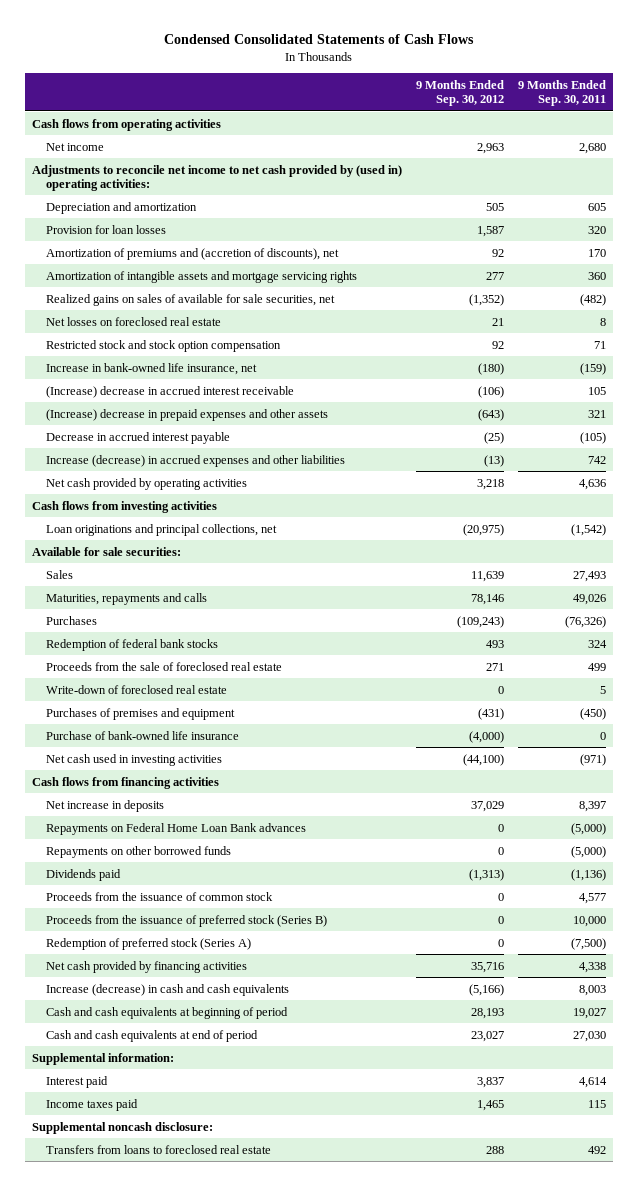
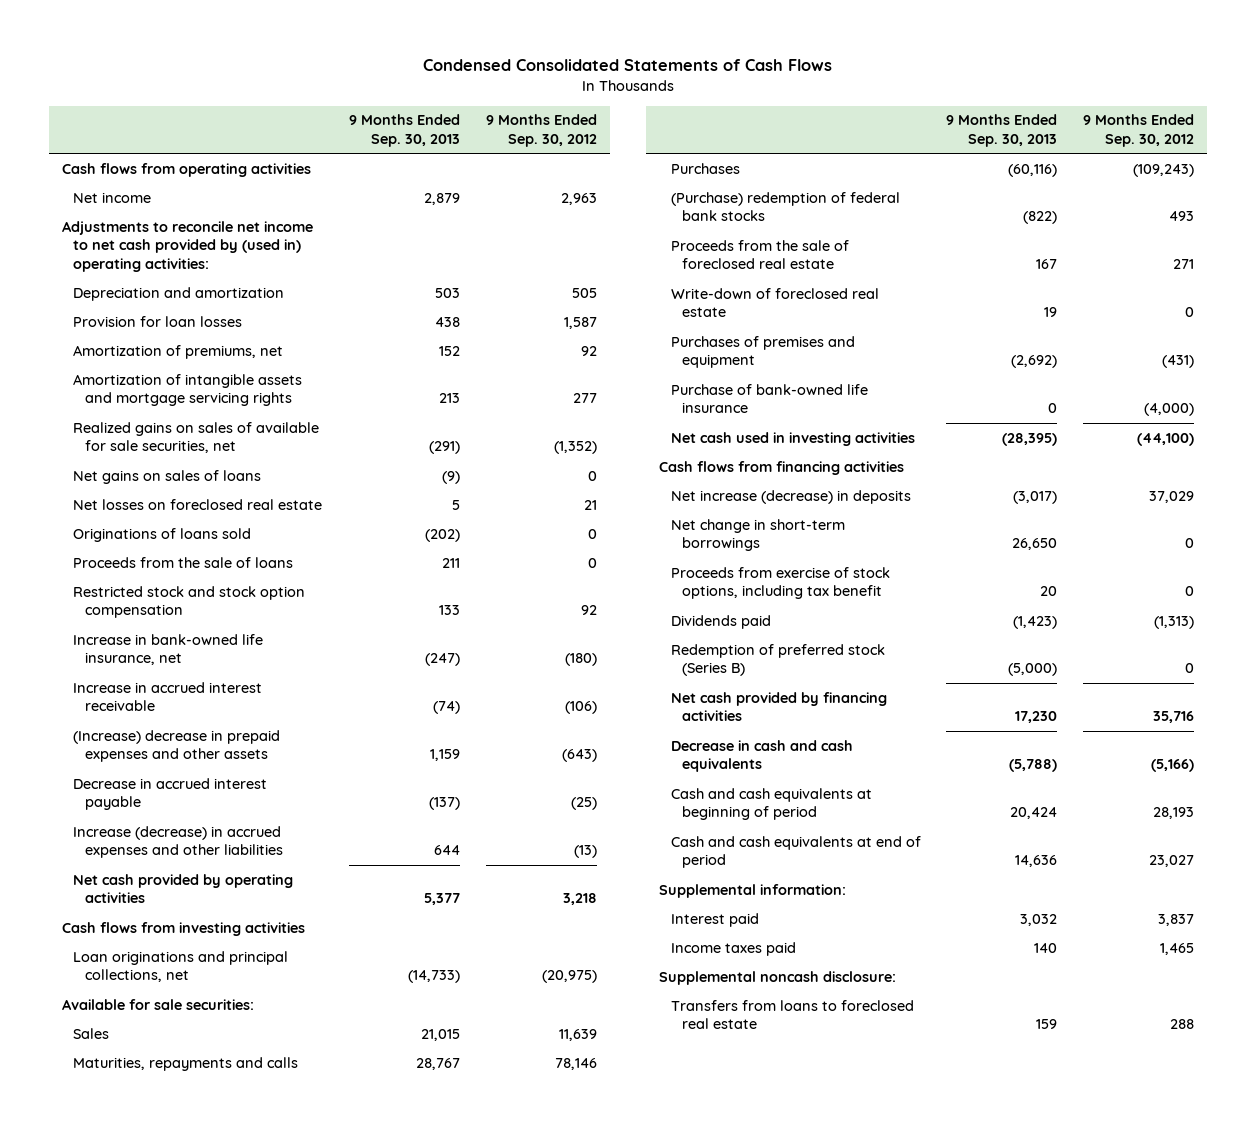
- | 9 Months Ended Sep. 30, 2012 | 9 Months Ended Sep. 30, 2011
+ | 9 Months Ended Sep. 30, 2013 | 9 Months Ended Sep. 30, 2012
- Amortization of premiums and (accretion of discounts), net | 92 | 170
+ Amortization of premiums, net | 152 | 92
+ Net gains on sales of loans | (9) | 0
+ Originations of loans sold | (202) | 0
+ Proceeds from the sale of loans | 211 | 0
- (Increase) decrease in accrued interest receivable | (106) | 105
+ Increase in accrued interest receivable | (74) | (106)
- Redemption of federal bank stocks | 493 | 324
+ (Purchase) redemption of federal bank stocks | (822) | 493
- Net increase in deposits | 37,029 | 8,397
- Repayments on Federal Home Loan Bank advances | 0 | (5,000)
- Repayments on other borrowed funds | 0 | (5,000)
+ Net increase (decrease) in deposits | (3,017) | 37,029
+ Net change in short-term borrowings | 26,650 | 0
+ Proceeds from exercise of stock options, including tax benefit | 20 | 0
- Proceeds from the issuance of common stock | 0 | 4,577
- Proceeds from the issuance of preferred stock (Series B) | 0 | 10,000
- Redemption of preferred stock (Series A) | 0 | (7,500)
+ Redemption of preferred stock (Series B) | (5,000) | 0
- Increase (decrease) in cash and cash equivalents | (5,166) | 8,003
+ Decrease in cash and cash equivalents | (5,788) | (5,166)

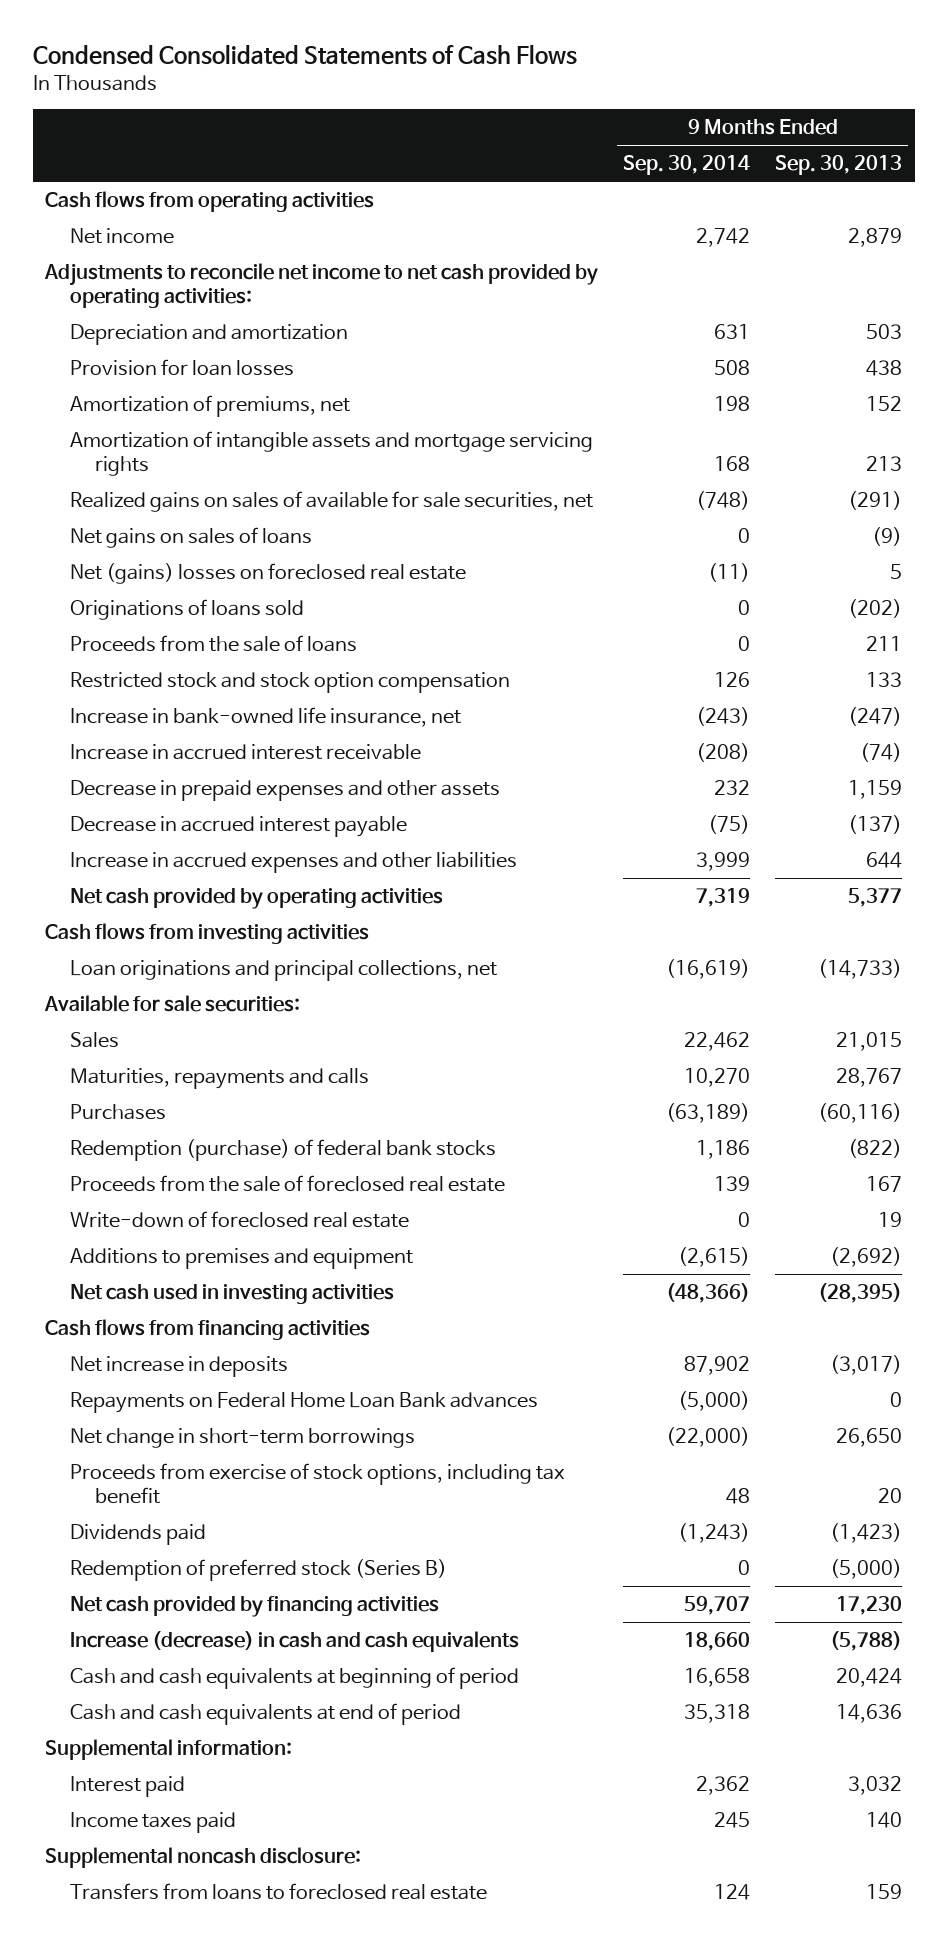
- | 9 Months Ended Sep. 30, 2013 | 9 Months Ended Sep. 30, 2012
+ | 9 Months Ended Sep. 30, 2014 | 9 Months Ended Sep. 30, 2013
- Adjustments to reconcile net income to net cash provided by (used in) operating activities:
+ Adjustments to reconcile net income to net cash provided by operating activities:
- Net losses on foreclosed real estate | 5 | 21
+ Net (gains) losses on foreclosed real estate | (11) | 5
- (Increase) decrease in prepaid expenses and other assets | 1,159 | (643)
+ Decrease in prepaid expenses and other assets | 232 | 1,159
- Increase (decrease) in accrued expenses and other liabilities | 644 | (13)
+ Increase in accrued expenses and other liabilities | 3,999 | 644
- (Purchase) redemption of federal bank stocks | (822) | 493
+ Redemption (purchase) of federal bank stocks | 1,186 | (822)
- Purchases of premises and equipment | (2,692) | (431)
- Purchase of bank-owned life insurance | 0 | (4,000)
+ Additions to premises and equipment | (2,615) | (2,692)
- Net increase (decrease) in deposits | (3,017) | 37,029
+ Net increase in deposits | 87,902 | (3,017)
+ Repayments on Federal Home Loan Bank advances | (5,000) | 0
- Decrease in cash and cash equivalents | (5,788) | (5,166)
+ Increase (decrease) in cash and cash equivalents | 18,660 | (5,788)

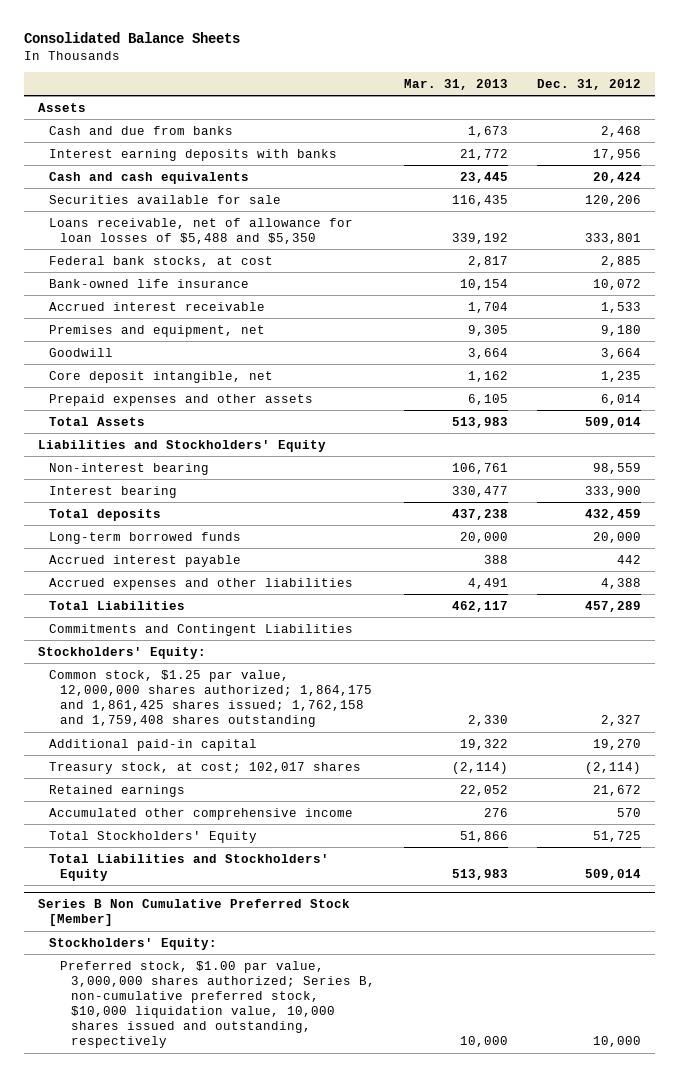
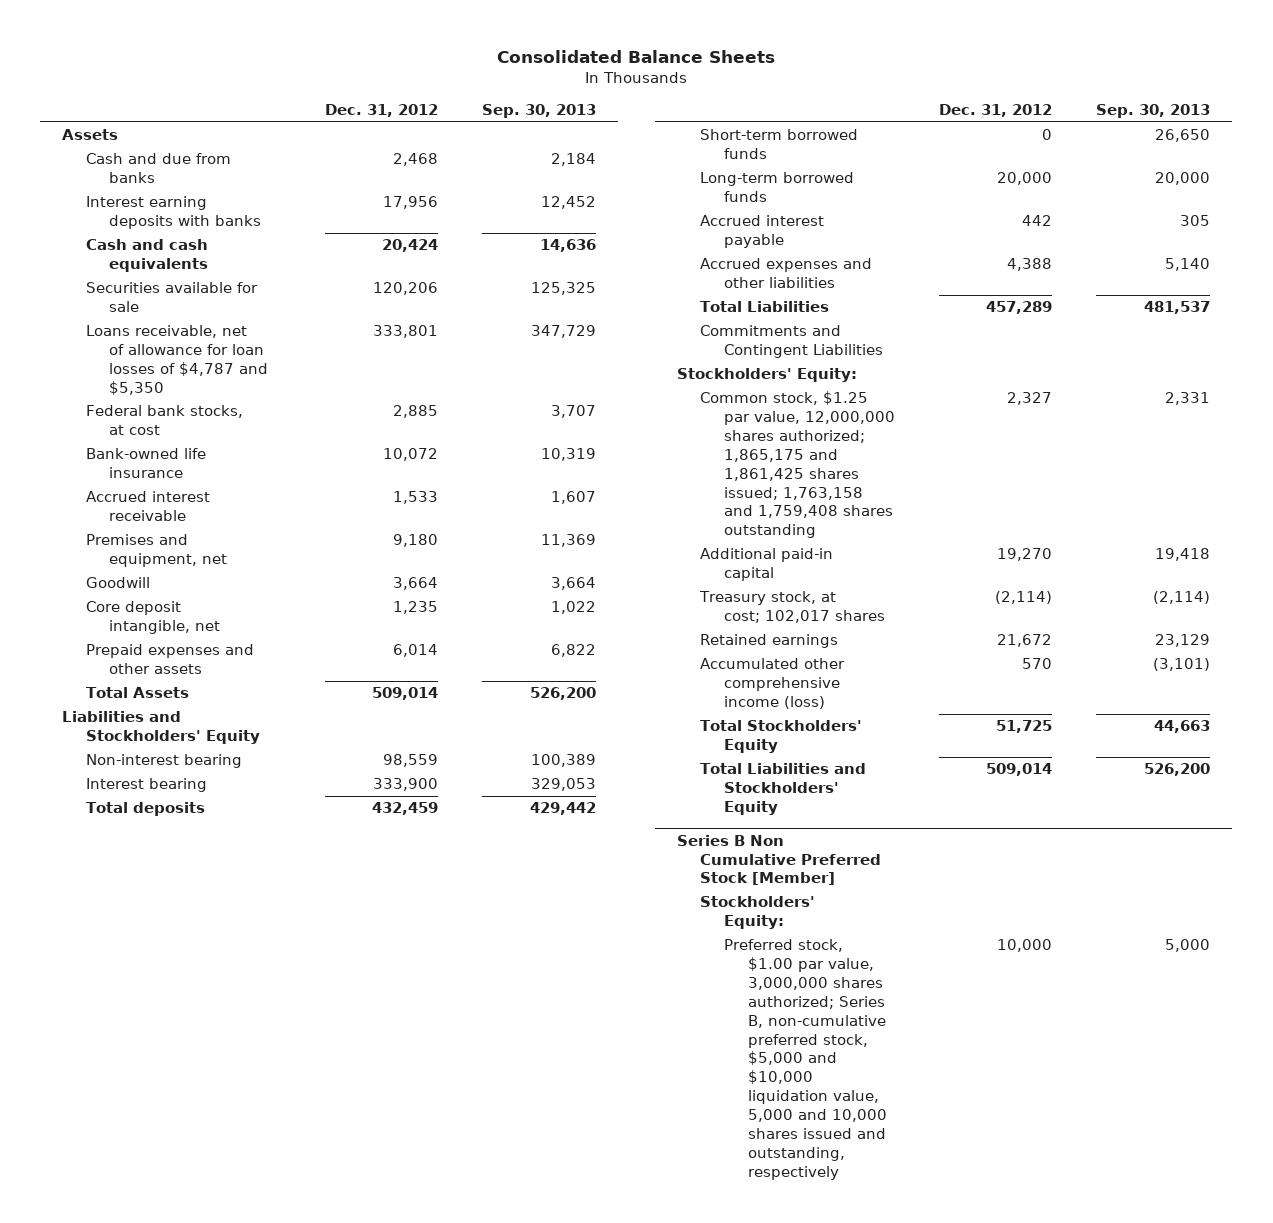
- | Mar. 31, 2013 | Dec. 31, 2012
+ | Dec. 31, 2012 | Sep. 30, 2013
- Loans receivable, net of allowance for loan losses of $5,488 and $5,350 | 339,192 | 333,801
+ Loans receivable, net of allowance for loan losses of $4,787 and $5,350 | 333,801 | 347,729
+ Short-term borrowed funds | 0 | 26,650
- Common stock, $1.25 par value, 12,000,000 shares authorized; 1,864,175 and 1,861,425 shares issued; 1,762,158 and 1,759,408 shares outstanding | 2,330 | 2,327
+ Common stock, $1.25 par value, 12,000,000 shares authorized; 1,865,175 and 1,861,425 shares issued; 1,763,158 and 1,759,408 shares outstanding | 2,327 | 2,331
- Accumulated other comprehensive income | 276 | 570
+ Accumulated other comprehensive income (loss) | 570 | (3,101)
@ Series B Non Cumulative Preferred Stock [Member]
- Preferred stock, $1.00 par value, 3,000,000 shares authorized; Series B, non-cumulative preferred stock, $10,000 liquidation value, 10,000 shares issued and outstanding, respectively | 10,000 | 10,000
+ Preferred stock, $1.00 par value, 3,000,000 shares authorized; Series B, non-cumulative preferred stock, $5,000 and $10,000 liquidation value, 5,000 and 10,000 shares issued and outstanding, respectively | 10,000 | 5,000

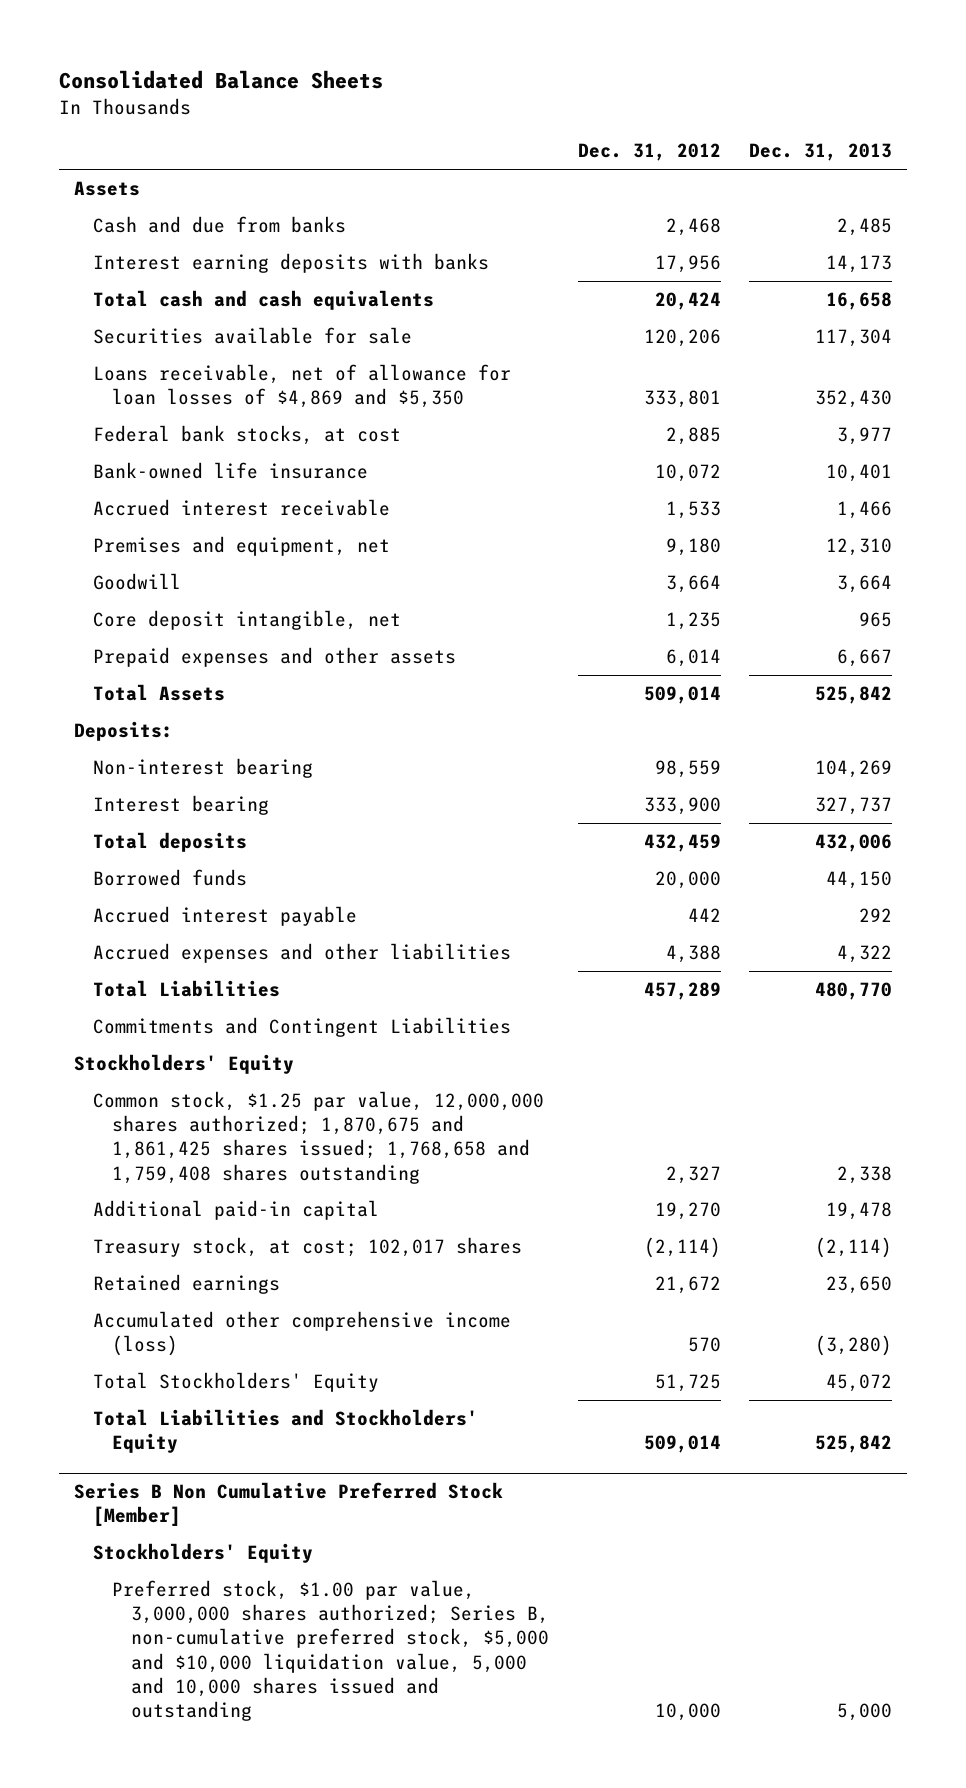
- | Dec. 31, 2012 | Sep. 30, 2013
+ | Dec. 31, 2012 | Dec. 31, 2013
- Cash and cash equivalents | 20,424 | 14,636
+ Total cash and cash equivalents | 20,424 | 16,658
- Loans receivable, net of allowance for loan losses of $4,787 and $5,350 | 333,801 | 347,729
+ Loans receivable, net of allowance for loan losses of $4,869 and $5,350 | 333,801 | 352,430
- Liabilities and Stockholders' Equity
+ Deposits:
- Short-term borrowed funds | 0 | 26,650
- Long-term borrowed funds | 20,000 | 20,000
+ Borrowed funds | 20,000 | 44,150
- Stockholders' Equity:
- Common stock, $1.25 par value, 12,000,000 shares authorized; 1,865,175 and 1,861,425 shares issued; 1,763,158 and 1,759,408 shares outstanding | 2,327 | 2,331
+ Stockholders' Equity
+ Common stock, $1.25 par value, 12,000,000 shares authorized; 1,870,675 and 1,861,425 shares issued; 1,768,658 and 1,759,408 shares outstanding | 2,327 | 2,338
@ Series B Non Cumulative Preferred Stock [Member]
- Stockholders' Equity:
- Preferred stock, $1.00 par value, 3,000,000 shares authorized; Series B, non-cumulative preferred stock, $5,000 and $10,000 liquidation value, 5,000 and 10,000 shares issued and outstanding, respectively | 10,000 | 5,000
+ Stockholders' Equity
+ Preferred stock, $1.00 par value, 3,000,000 shares authorized; Series B, non-cumulative preferred stock, $5,000 and $10,000 liquidation value, 5,000 and 10,000 shares issued and outstanding | 10,000 | 5,000

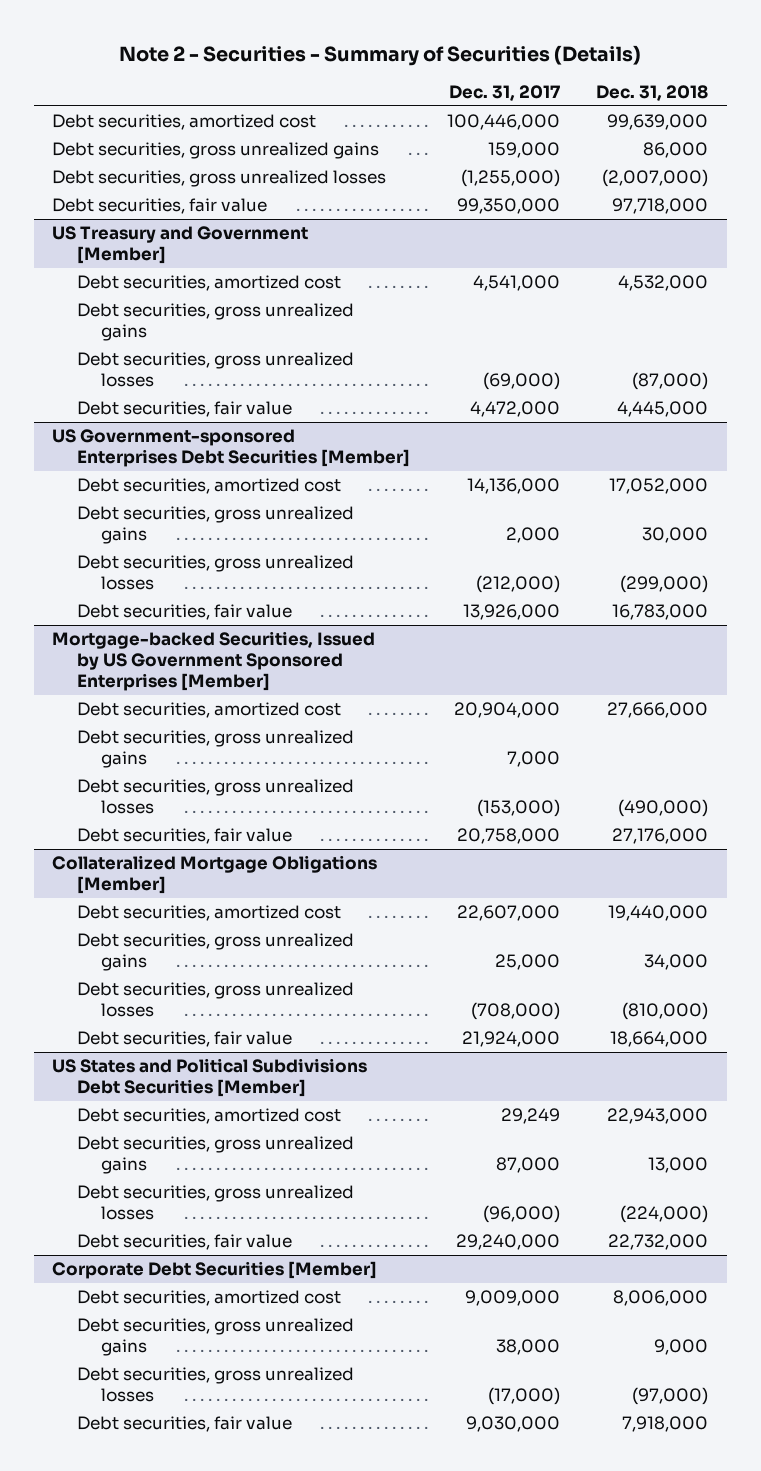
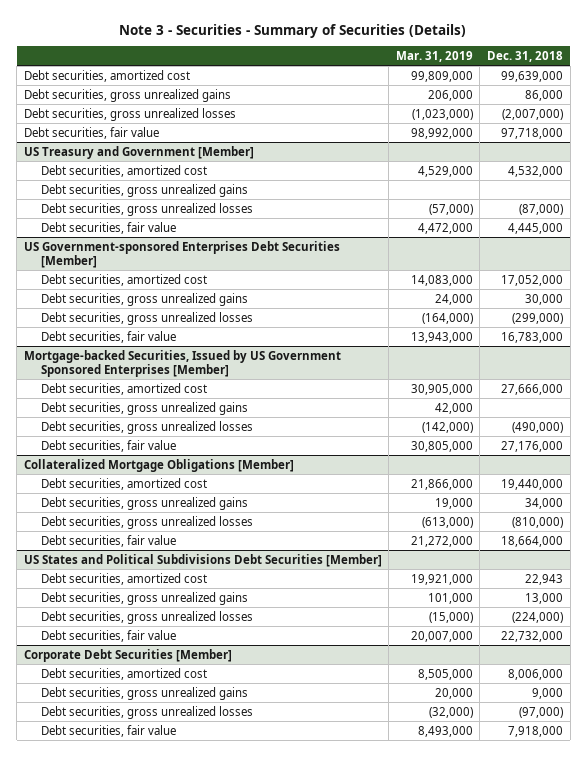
- Note 2 - Securities - Summary of Securities (Details)
+ Note 3 - Securities - Summary of Securities (Details)
- | Dec. 31, 2017 | Dec. 31, 2018
+ | Mar. 31, 2019 | Dec. 31, 2018
@ US States and Political Subdivisions Debt Securities [Member]
- Debt securities, amortized cost | 29,249 | 22,943,000
+ Debt securities, amortized cost | 19,921,000 | 22,943

